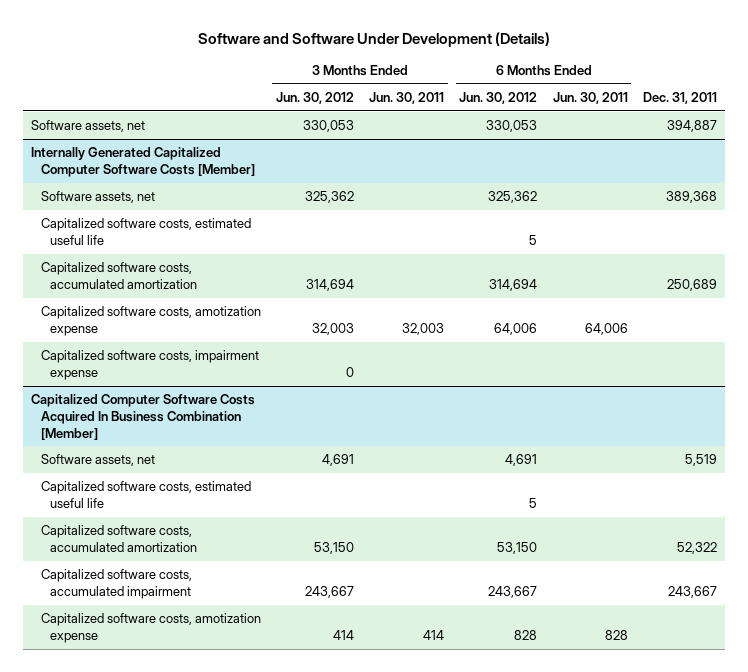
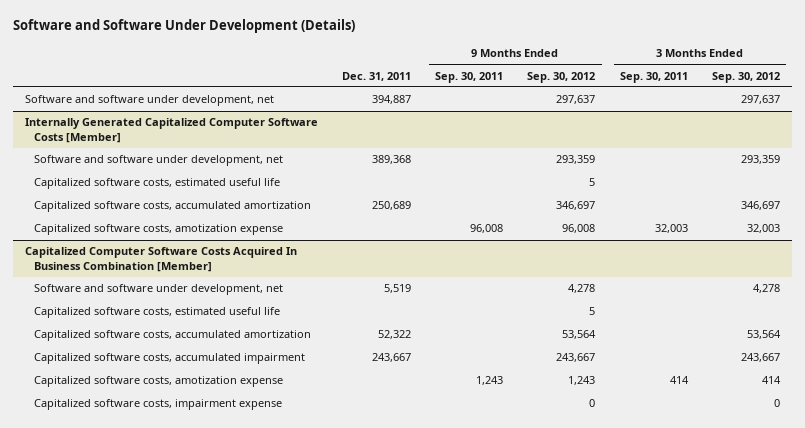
- | 3 Months Ended Jun. 30, 2012 | 3 Months Ended Jun. 30, 2011 | 6 Months Ended Jun. 30, 2012 | 6 Months Ended Jun. 30, 2011 | Dec. 31, 2011
+ | Dec. 31, 2011 | 9 Months Ended Sep. 30, 2011 | 9 Months Ended Sep. 30, 2012 | 3 Months Ended Sep. 30, 2011 | 3 Months Ended Sep. 30, 2012
- Software assets, net | 330,053 | | 330,053 | | 394,887
+ Software and software under development, net | 394,887 | | 297,637 | | 297,637
@ Internally Generated Capitalized Computer Software Costs [Member]
- Software assets, net | 325,362 | | 325,362 | | 389,368
+ Software and software under development, net | 389,368 | | 293,359 | | 293,359
- Capitalized software costs, impairment expense | 0 | | | |
@ Capitalized Computer Software Costs Acquired In Business Combination [Member]
- Software assets, net | 4,691 | | 4,691 | | 5,519
+ Software and software under development, net | 5,519 | | 4,278 | | 4,278
+ Capitalized software costs, impairment expense | | | 0 | | 0

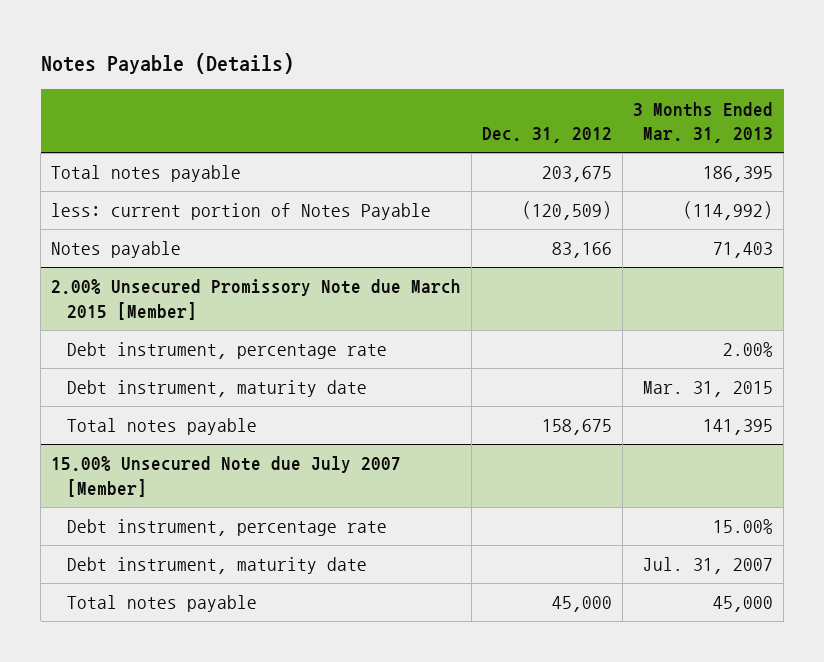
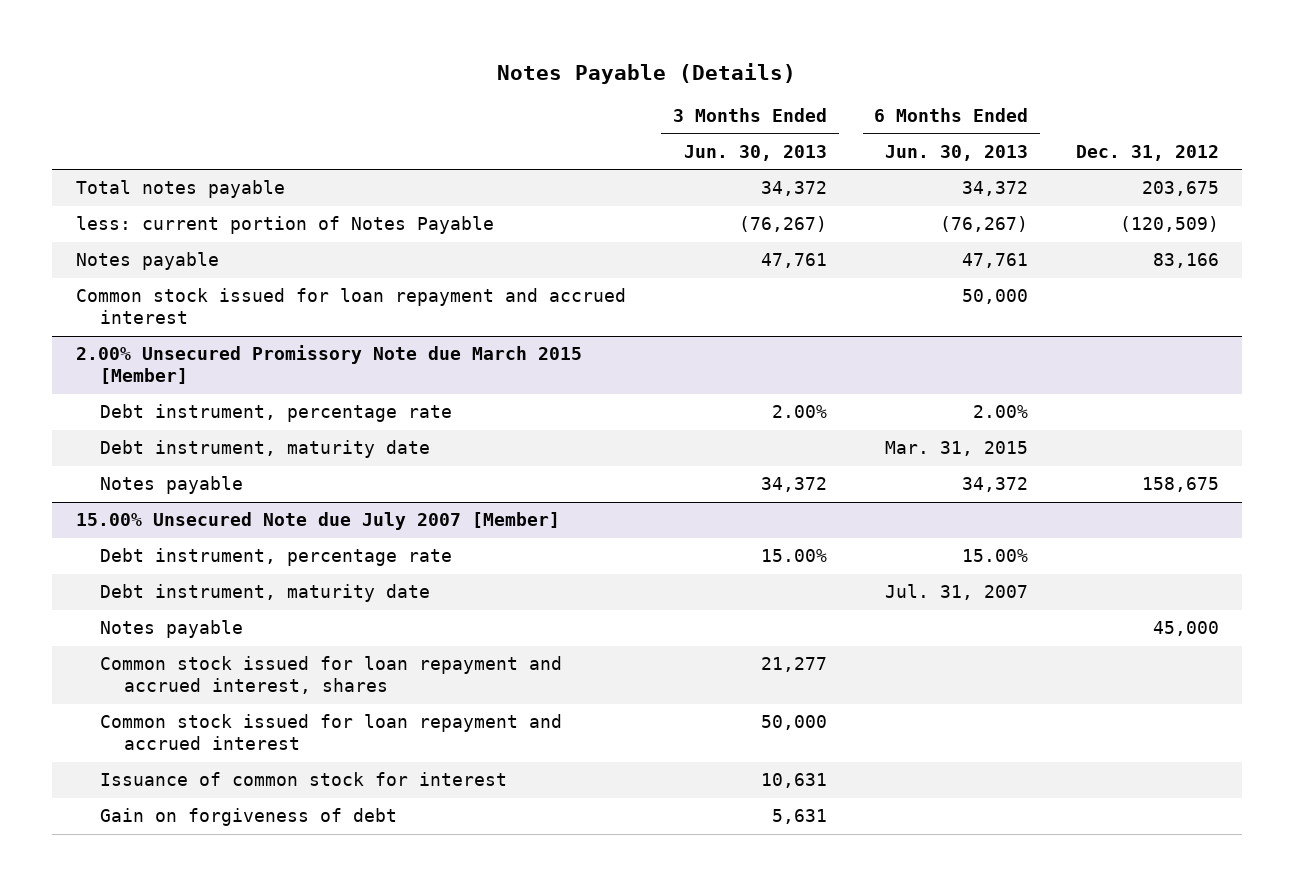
- | Dec. 31, 2012 | 3 Months Ended Mar. 31, 2013
+ | 3 Months Ended Jun. 30, 2013 | 6 Months Ended Jun. 30, 2013 | Dec. 31, 2012
+ Common stock issued for loan repayment and accrued interest | | 50,000 |
@ 2.00% Unsecured Promissory Note due March 2015 [Member]
- Total notes payable | 158,675 | 141,395
+ Notes payable | 34,372 | 34,372 | 158,675
@ 15.00% Unsecured Note due July 2007 [Member]
- Total notes payable | 45,000 | 45,000
+ Notes payable | | | 45,000
+ Common stock issued for loan repayment and accrued interest, shares | 21,277 | |
+ Common stock issued for loan repayment and accrued interest | 50,000 | |
+ Issuance of common stock for interest | 10,631 | |
+ Gain on forgiveness of debt | 5,631 | |

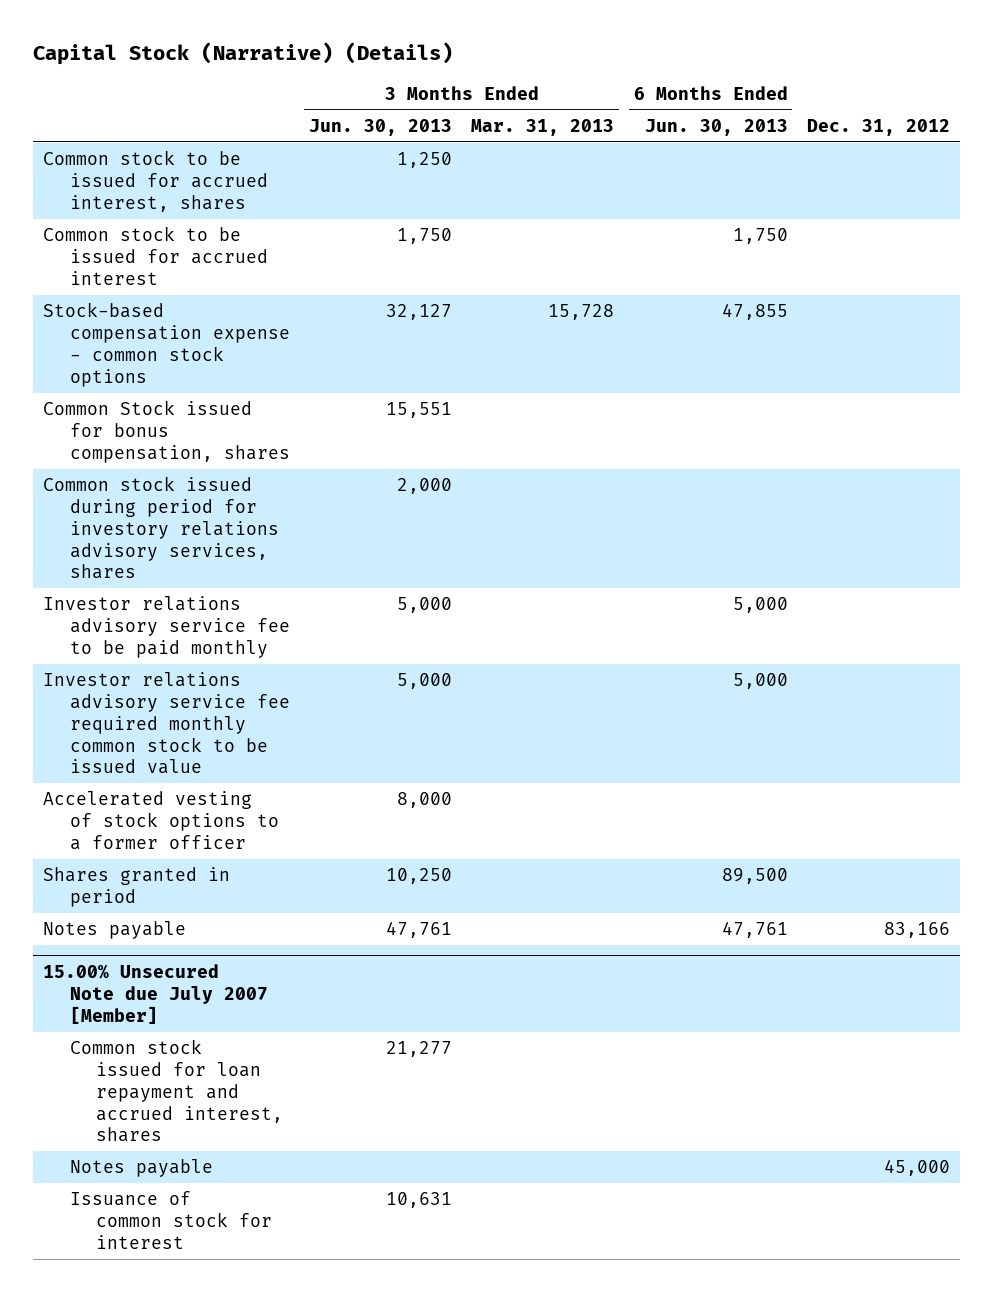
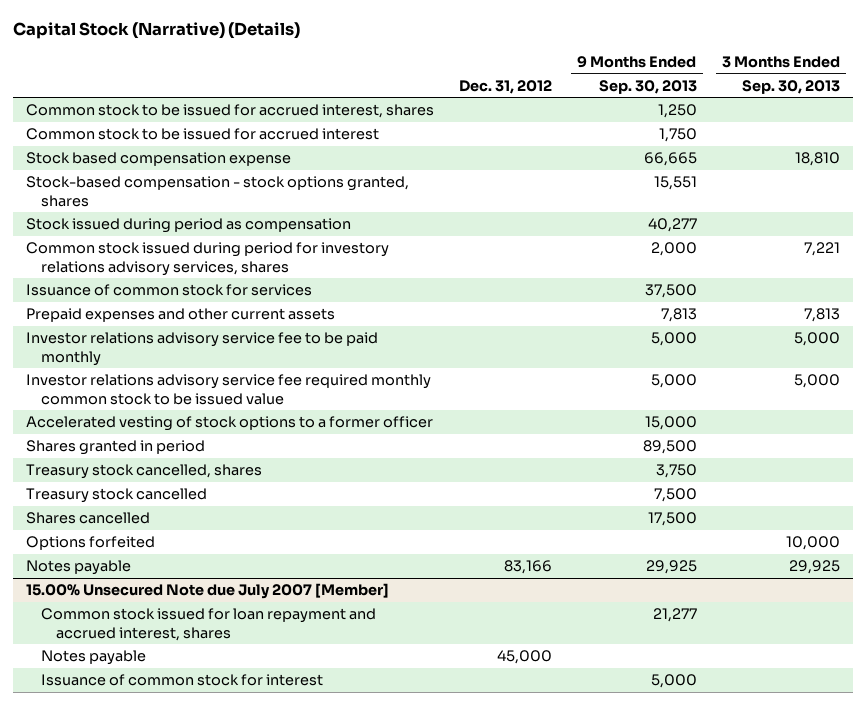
- | 3 Months Ended Jun. 30, 2013 | 3 Months Ended Mar. 31, 2013 | 6 Months Ended Jun. 30, 2013 | Dec. 31, 2012
+ | Dec. 31, 2012 | 9 Months Ended Sep. 30, 2013 | 3 Months Ended Sep. 30, 2013
- Stock-based compensation expense - common stock options | 32,127 | 15,728 | 47,855 |
- Common Stock issued for bonus compensation, shares | 15,551 | | |
+ Stock based compensation expense | | 66,665 | 18,810
+ Stock-based compensation - stock options granted, shares | | 15,551 |
+ Stock issued during period as compensation | | 40,277 |
+ Issuance of common stock for services | | 37,500 |
+ Prepaid expenses and other current assets | | 7,813 | 7,813
+ Treasury stock cancelled, shares | | 3,750 |
+ Treasury stock cancelled | | 7,500 |
+ Shares cancelled | | 17,500 |
+ Options forfeited | | | 10,000

